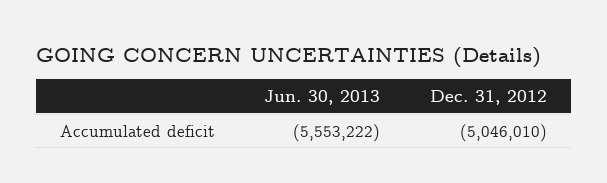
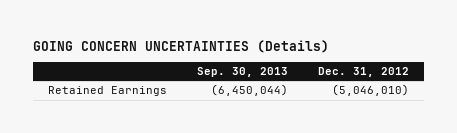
- | Jun. 30, 2013 | Dec. 31, 2012
+ | Sep. 30, 2013 | Dec. 31, 2012
- Accumulated deficit | (5,553,222) | (5,046,010)
+ Retained Earnings | (6,450,044) | (5,046,010)

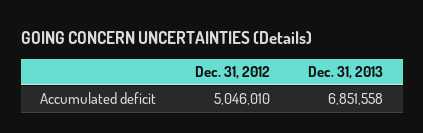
- | Sep. 30, 2013 | Dec. 31, 2012
+ | Dec. 31, 2012 | Dec. 31, 2013
- Retained Earnings | (6,450,044) | (5,046,010)
+ Accumulated deficit | 5,046,010 | 6,851,558

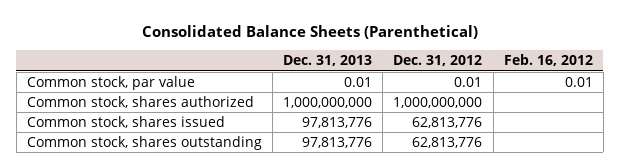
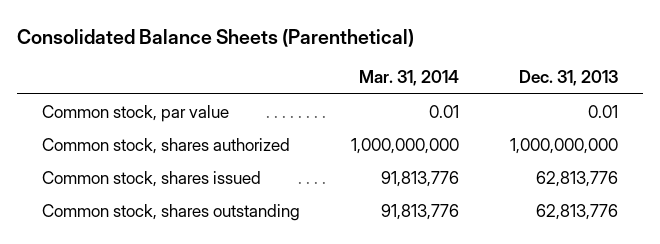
- | Dec. 31, 2013 | Dec. 31, 2012 | Feb. 16, 2012
+ | Mar. 31, 2014 | Dec. 31, 2013
- Common stock, shares issued | 97,813,776 | 62,813,776 |
- Common stock, shares outstanding | 97,813,776 | 62,813,776 |
+ Common stock, shares issued | 91,813,776 | 62,813,776
+ Common stock, shares outstanding | 91,813,776 | 62,813,776

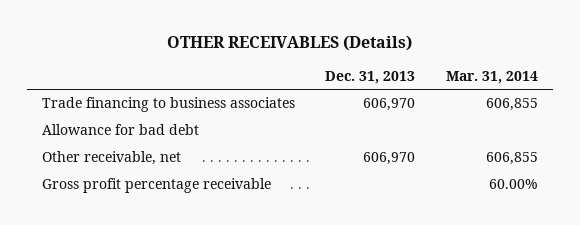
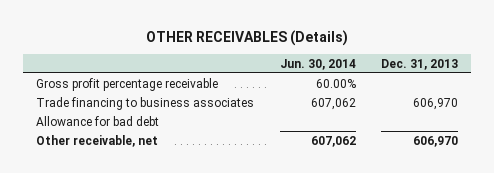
- | Dec. 31, 2013 | Mar. 31, 2014
+ | Jun. 30, 2014 | Dec. 31, 2013
moved up: Gross profit percentage receivable | 60.00% |

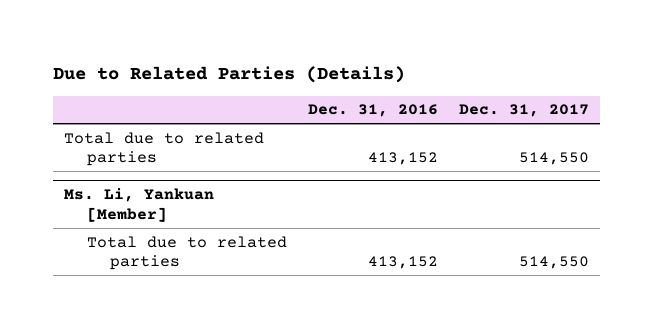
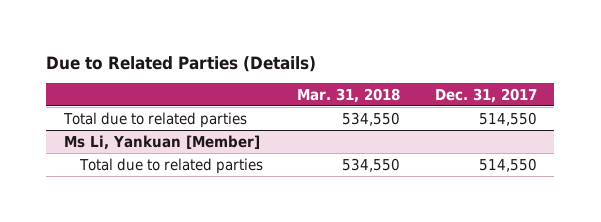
- | Dec. 31, 2016 | Dec. 31, 2017
+ | Mar. 31, 2018 | Dec. 31, 2017
- Ms. Li, Yankuan [Member]
+ Ms Li, Yankuan [Member]

